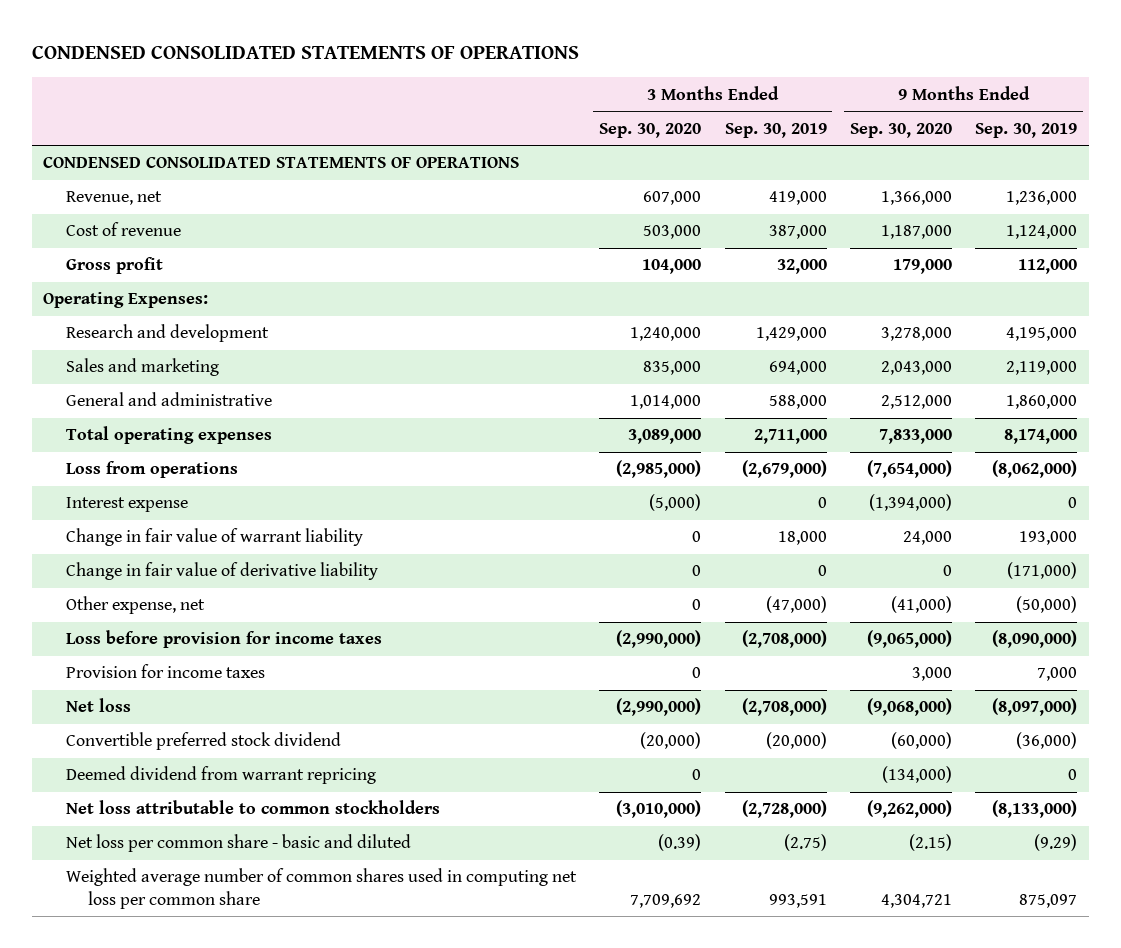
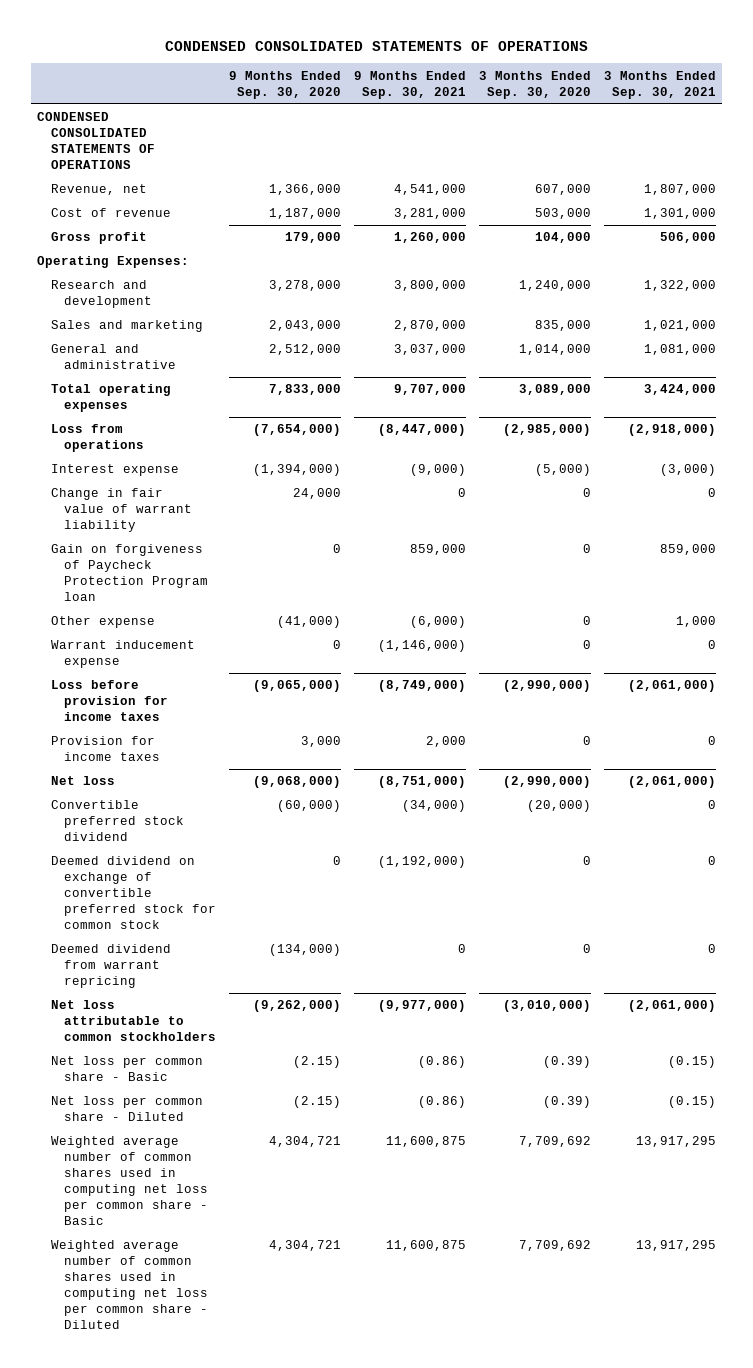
- | 3 Months Ended Sep. 30, 2020 | 3 Months Ended Sep. 30, 2019 | 9 Months Ended Sep. 30, 2020 | 9 Months Ended Sep. 30, 2019
+ | 9 Months Ended Sep. 30, 2020 | 9 Months Ended Sep. 30, 2021 | 3 Months Ended Sep. 30, 2020 | 3 Months Ended Sep. 30, 2021
- Change in fair value of derivative liability | 0 | 0 | 0 | (171,000)
- Other expense, net | 0 | (47,000) | (41,000) | (50,000)
+ Gain on forgiveness of Paycheck Protection Program loan | 0 | 859,000 | 0 | 859,000
+ Other expense | (41,000) | (6,000) | 0 | 1,000
+ Warrant inducement expense | 0 | (1,146,000) | 0 | 0
+ Deemed dividend on exchange of convertible preferred stock for common stock | 0 | (1,192,000) | 0 | 0
- Net loss per common share - basic and diluted | (0.39) | (2.75) | (2.15) | (9.29)
- Weighted average number of common shares used in computing net loss per common share | 7,709,692 | 993,591 | 4,304,721 | 875,097
+ Net loss per common share - Basic | (2.15) | (0.86) | (0.39) | (0.15)
+ Net loss per common share - Diluted | (2.15) | (0.86) | (0.39) | (0.15)
+ Weighted average number of common shares used in computing net loss per common share - Basic | 4,304,721 | 11,600,875 | 7,709,692 | 13,917,295
+ Weighted average number of common shares used in computing net loss per common share - Diluted | 4,304,721 | 11,600,875 | 7,709,692 | 13,917,295

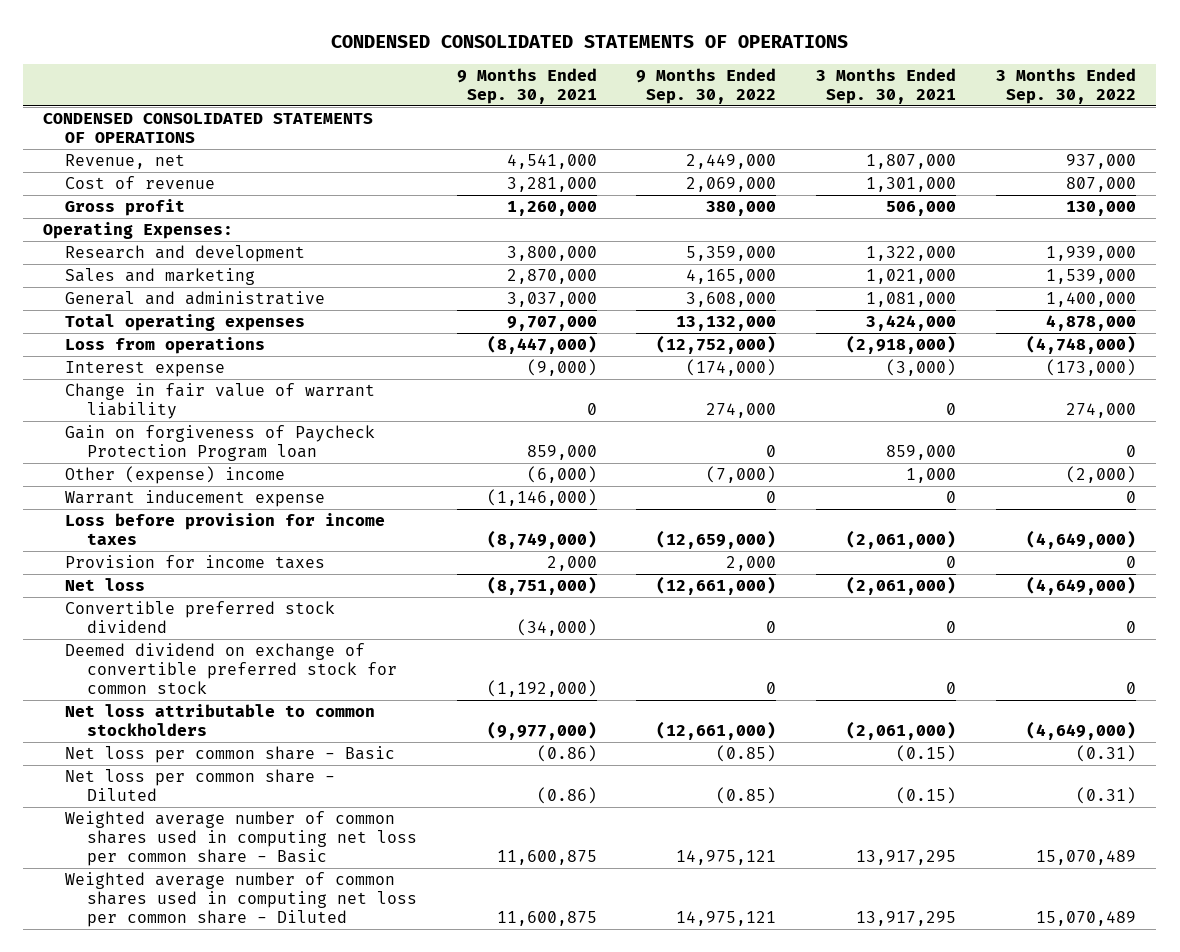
- | 9 Months Ended Sep. 30, 2020 | 9 Months Ended Sep. 30, 2021 | 3 Months Ended Sep. 30, 2020 | 3 Months Ended Sep. 30, 2021
+ | 9 Months Ended Sep. 30, 2021 | 9 Months Ended Sep. 30, 2022 | 3 Months Ended Sep. 30, 2021 | 3 Months Ended Sep. 30, 2022
- Other expense | (41,000) | (6,000) | 0 | 1,000
+ Other (expense) income | (6,000) | (7,000) | 1,000 | (2,000)
- Deemed dividend from warrant repricing | (134,000) | 0 | 0 | 0

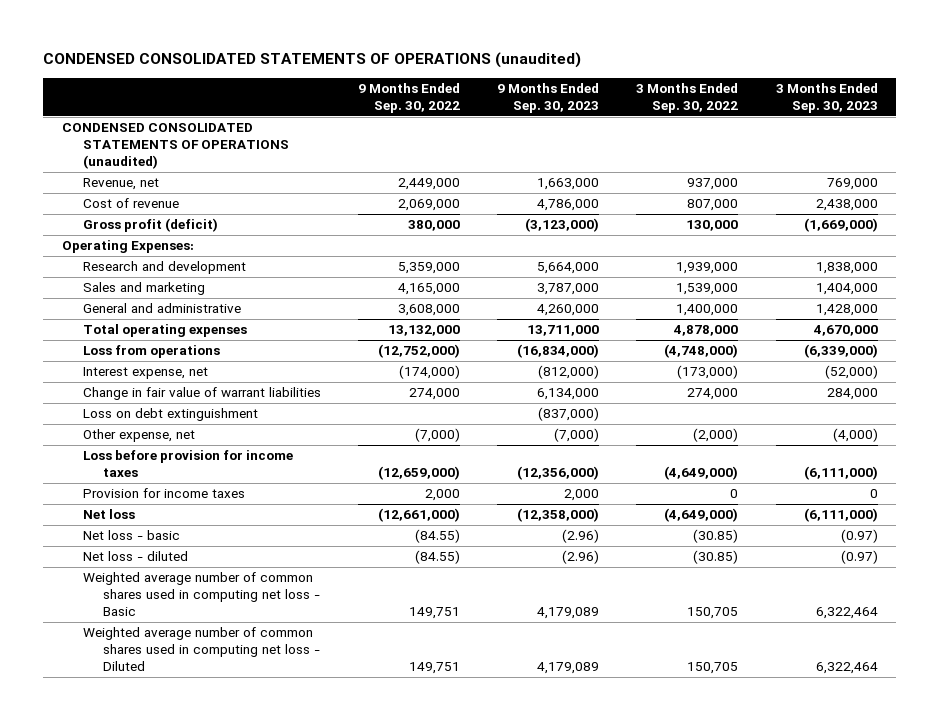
- CONDENSED CONSOLIDATED STATEMENTS OF OPERATIONS
+ CONDENSED CONSOLIDATED STATEMENTS OF OPERATIONS (unaudited)
- | 9 Months Ended Sep. 30, 2021 | 9 Months Ended Sep. 30, 2022 | 3 Months Ended Sep. 30, 2021 | 3 Months Ended Sep. 30, 2022
+ | 9 Months Ended Sep. 30, 2022 | 9 Months Ended Sep. 30, 2023 | 3 Months Ended Sep. 30, 2022 | 3 Months Ended Sep. 30, 2023
- CONDENSED CONSOLIDATED STATEMENTS OF OPERATIONS
+ CONDENSED CONSOLIDATED STATEMENTS OF OPERATIONS (unaudited)
- Gross profit | 1,260,000 | 380,000 | 506,000 | 130,000
+ Gross profit (deficit) | 380,000 | (3,123,000) | 130,000 | (1,669,000)
- Interest expense | (9,000) | (174,000) | (3,000) | (173,000)
- Change in fair value of warrant liability | 0 | 274,000 | 0 | 274,000
- Gain on forgiveness of Paycheck Protection Program loan | 859,000 | 0 | 859,000 | 0
- Other (expense) income | (6,000) | (7,000) | 1,000 | (2,000)
- Warrant inducement expense | (1,146,000) | 0 | 0 | 0
+ Interest expense, net | (174,000) | (812,000) | (173,000) | (52,000)
+ Change in fair value of warrant liabilities | 274,000 | 6,134,000 | 274,000 | 284,000
+ Loss on debt extinguishment | | (837,000) | |
+ Other expense, net | (7,000) | (7,000) | (2,000) | (4,000)
- Convertible preferred stock dividend | (34,000) | 0 | 0 | 0
- Deemed dividend on exchange of convertible preferred stock for common stock | (1,192,000) | 0 | 0 | 0
- Net loss attributable to common stockholders | (9,977,000) | (12,661,000) | (2,061,000) | (4,649,000)
- Net loss per common share - Basic | (0.86) | (0.85) | (0.15) | (0.31)
- Net loss per common share - Diluted | (0.86) | (0.85) | (0.15) | (0.31)
- Weighted average number of common shares used in computing net loss per common share - Basic | 11,600,875 | 14,975,121 | 13,917,295 | 15,070,489
- Weighted average number of common shares used in computing net loss per common share - Diluted | 11,600,875 | 14,975,121 | 13,917,295 | 15,070,489
+ Net loss - basic | (84.55) | (2.96) | (30.85) | (0.97)
+ Net loss - diluted | (84.55) | (2.96) | (30.85) | (0.97)
+ Weighted average number of common shares used in computing net loss - Basic | 149,751 | 4,179,089 | 150,705 | 6,322,464
+ Weighted average number of common shares used in computing net loss - Diluted | 149,751 | 4,179,089 | 150,705 | 6,322,464

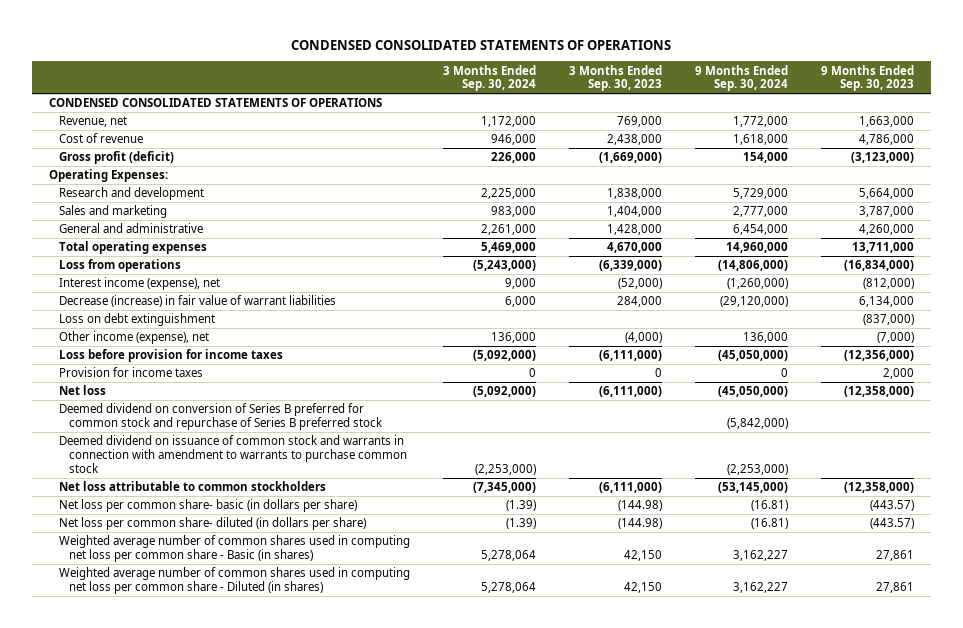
- CONDENSED CONSOLIDATED STATEMENTS OF OPERATIONS (unaudited)
+ CONDENSED CONSOLIDATED STATEMENTS OF OPERATIONS
- | 9 Months Ended Sep. 30, 2022 | 9 Months Ended Sep. 30, 2023 | 3 Months Ended Sep. 30, 2022 | 3 Months Ended Sep. 30, 2023
+ | 3 Months Ended Sep. 30, 2024 | 3 Months Ended Sep. 30, 2023 | 9 Months Ended Sep. 30, 2024 | 9 Months Ended Sep. 30, 2023
- CONDENSED CONSOLIDATED STATEMENTS OF OPERATIONS (unaudited)
+ CONDENSED CONSOLIDATED STATEMENTS OF OPERATIONS
- Interest expense, net | (174,000) | (812,000) | (173,000) | (52,000)
- Change in fair value of warrant liabilities | 274,000 | 6,134,000 | 274,000 | 284,000
+ Interest income (expense), net | 9,000 | (52,000) | (1,260,000) | (812,000)
+ Decrease (increase) in fair value of warrant liabilities | 6,000 | 284,000 | (29,120,000) | 6,134,000
- Other expense, net | (7,000) | (7,000) | (2,000) | (4,000)
+ Other income (expense), net | 136,000 | (4,000) | 136,000 | (7,000)
- Net loss - basic | (84.55) | (2.96) | (30.85) | (0.97)
- Net loss - diluted | (84.55) | (2.96) | (30.85) | (0.97)
- Weighted average number of common shares used in computing net loss - Basic | 149,751 | 4,179,089 | 150,705 | 6,322,464
- Weighted average number of common shares used in computing net loss - Diluted | 149,751 | 4,179,089 | 150,705 | 6,322,464
+ Deemed dividend on conversion of Series B preferred for common stock and repurchase of Series B preferred stock | | | (5,842,000) |
+ Deemed dividend on issuance of common stock and warrants in connection with amendment to warrants to purchase common stock | (2,253,000) | | (2,253,000) |
+ Net loss attributable to common stockholders | (7,345,000) | (6,111,000) | (53,145,000) | (12,358,000)
+ Net loss per common share- basic (in dollars per share) | (1.39) | (144.98) | (16.81) | (443.57)
+ Net loss per common share- diluted (in dollars per share) | (1.39) | (144.98) | (16.81) | (443.57)
+ Weighted average number of common shares used in computing net loss per common share - Basic (in shares) | 5,278,064 | 42,150 | 3,162,227 | 27,861
+ Weighted average number of common shares used in computing net loss per common share - Diluted (in shares) | 5,278,064 | 42,150 | 3,162,227 | 27,861

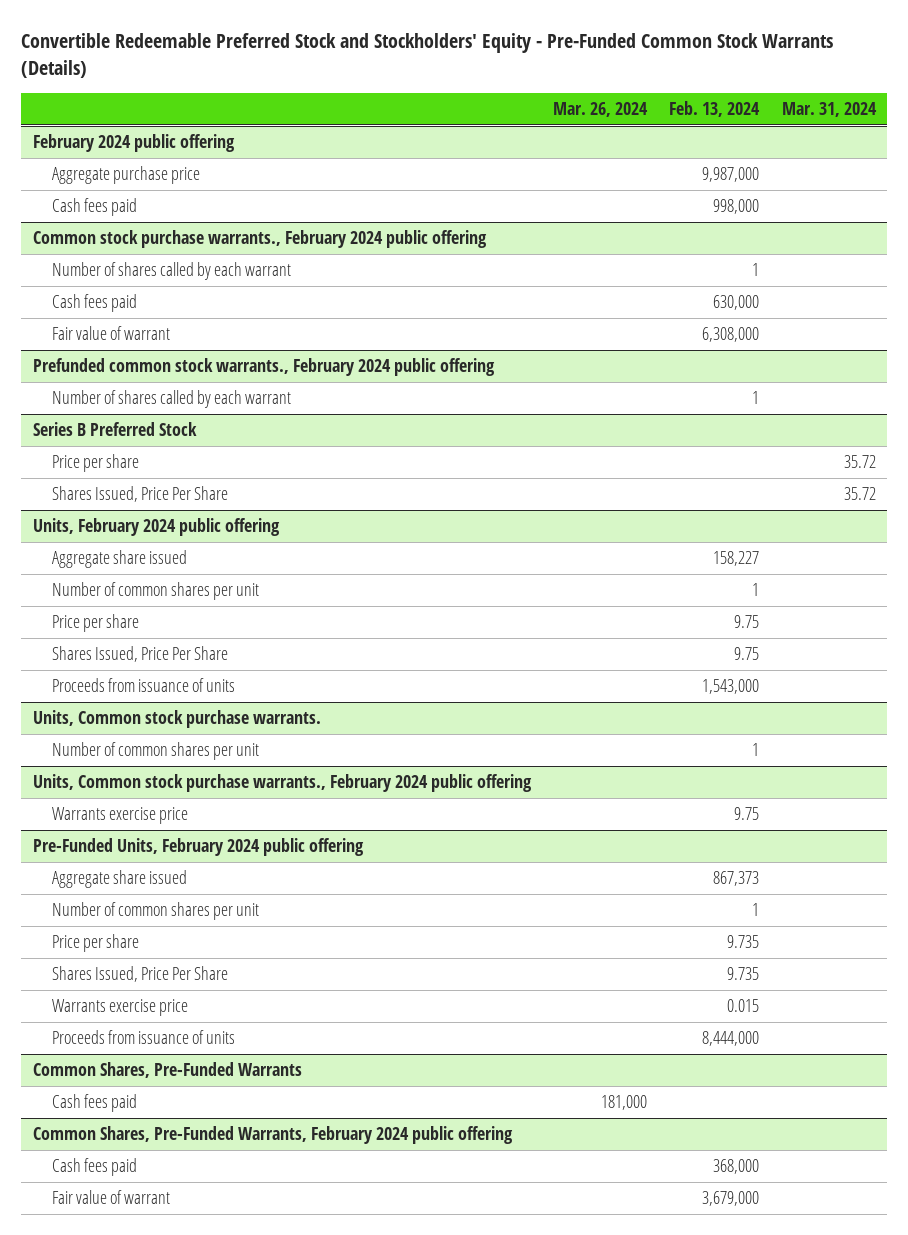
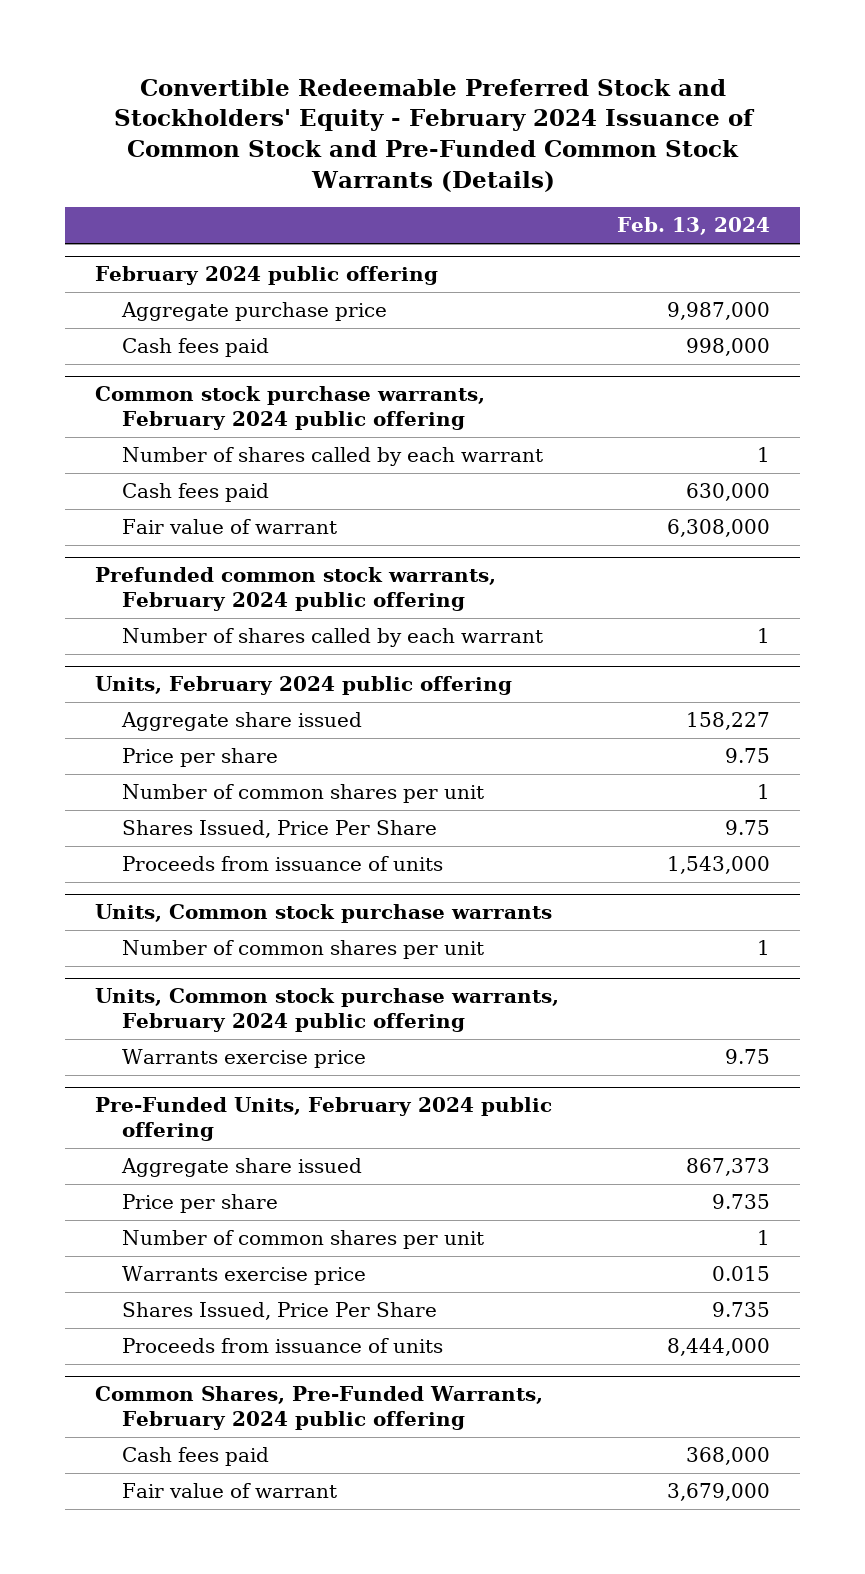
- Convertible Redeemable Preferred Stock and Stockholders' Equity - Pre-Funded Common Stock Warrants (Details)
+ Convertible Redeemable Preferred Stock and Stockholders' Equity - February 2024 Issuance of Common Stock and Pre-Funded Common Stock Warrants (Details)
- | Mar. 26, 2024 | Feb. 13, 2024 | Mar. 31, 2024
+ | Feb. 13, 2024
- Common stock purchase warrants., February 2024 public offering
+ Common stock purchase warrants, February 2024 public offering
- Prefunded common stock warrants., February 2024 public offering
+ Prefunded common stock warrants, February 2024 public offering
- Series B Preferred Stock
- Price per share | | | 35.72
- Shares Issued, Price Per Share | | | 35.72
@ Units, February 2024 public offering
moved down: Number of common shares per unit | 1
- Units, Common stock purchase warrants.
+ Units, Common stock purchase warrants
- Units, Common stock purchase warrants., February 2024 public offering
+ Units, Common stock purchase warrants, February 2024 public offering
@ Pre-Funded Units, February 2024 public offering
moved down: Number of common shares per unit | 1
moved down: Shares Issued, Price Per Share | 9.735
- Common Shares, Pre-Funded Warrants
- Cash fees paid | 181,000 | |

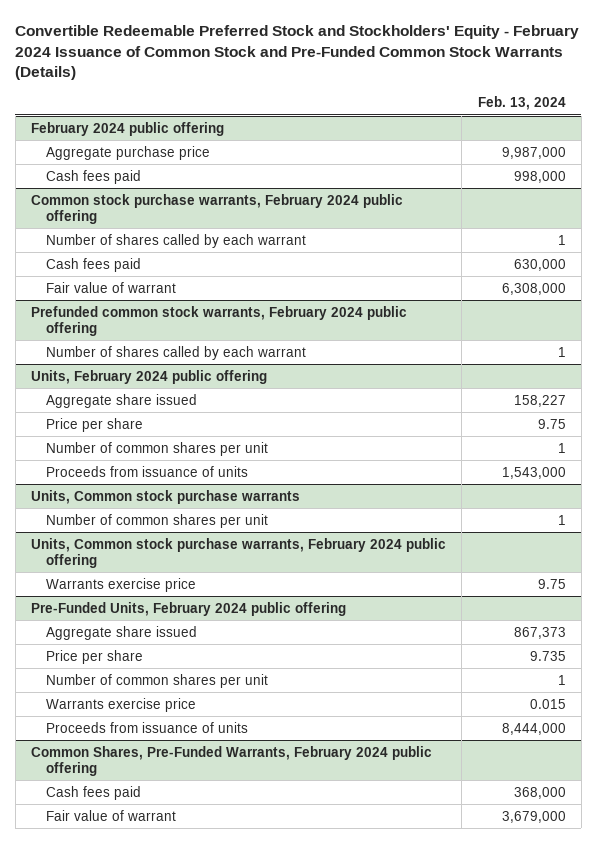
@ Units, February 2024 public offering
- Shares Issued, Price Per Share | 9.75
@ Pre-Funded Units, February 2024 public offering
- Shares Issued, Price Per Share | 9.735

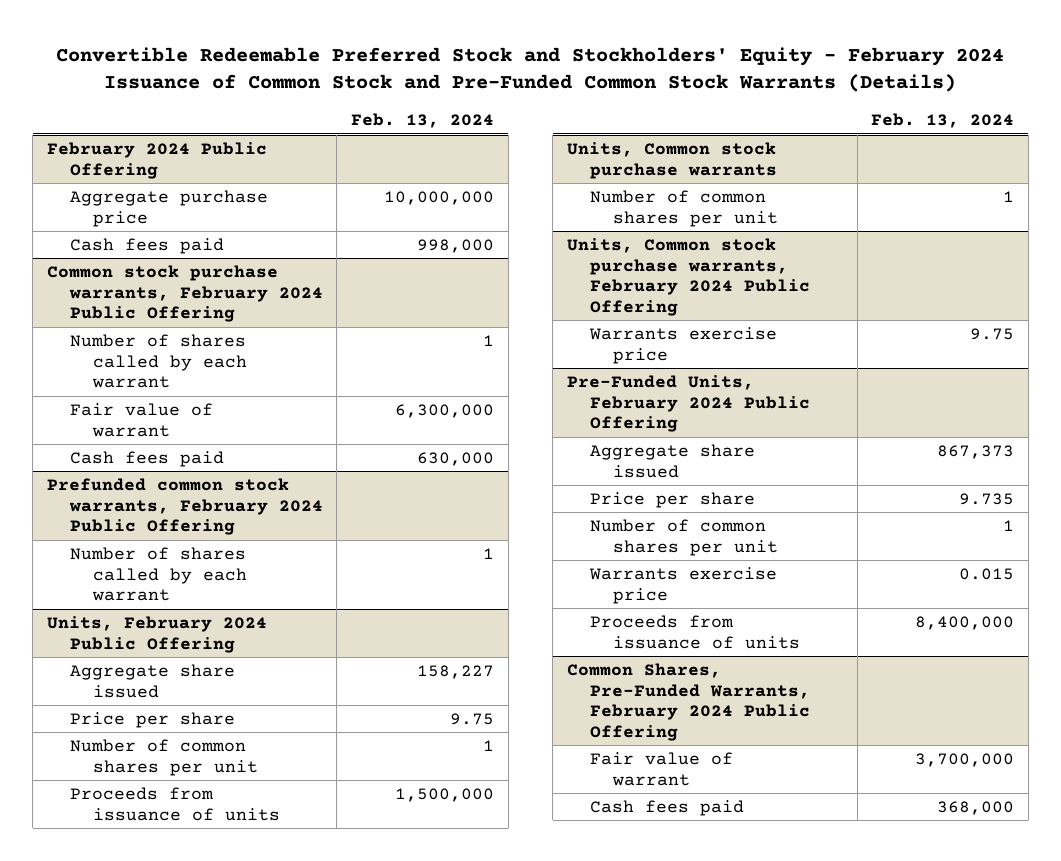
- February 2024 public offering
- Aggregate purchase price | 9,987,000
+ February 2024 Public Offering
+ Aggregate purchase price | 10,000,000
- Common stock purchase warrants, February 2024 public offering
+ Common stock purchase warrants, February 2024 Public Offering
+ Fair value of warrant | 6,300,000
- Fair value of warrant | 6,308,000
- Prefunded common stock warrants, February 2024 public offering
+ Prefunded common stock warrants, February 2024 Public Offering
- Units, February 2024 public offering
+ Units, February 2024 Public Offering
- Proceeds from issuance of units | 1,543,000
+ Proceeds from issuance of units | 1,500,000
- Units, Common stock purchase warrants, February 2024 public offering
+ Units, Common stock purchase warrants, February 2024 Public Offering
- Pre-Funded Units, February 2024 public offering
+ Pre-Funded Units, February 2024 Public Offering
- Proceeds from issuance of units | 8,444,000
- Common Shares, Pre-Funded Warrants, February 2024 public offering
+ Proceeds from issuance of units | 8,400,000
+ Common Shares, Pre-Funded Warrants, February 2024 Public Offering
+ Fair value of warrant | 3,700,000
- Fair value of warrant | 3,679,000

